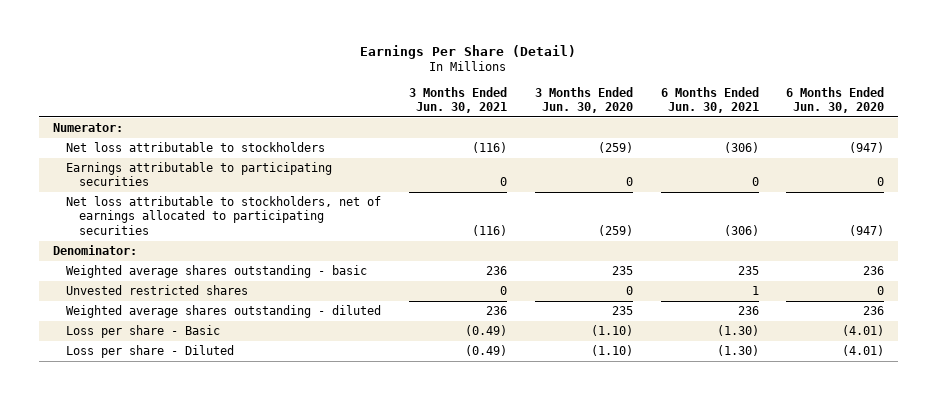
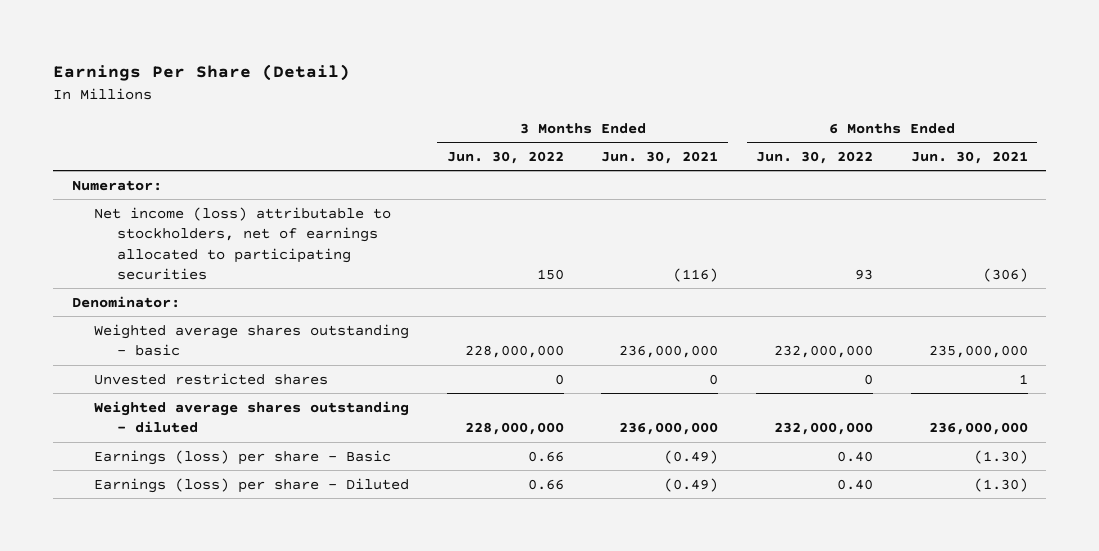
- | 3 Months Ended Jun. 30, 2021 | 3 Months Ended Jun. 30, 2020 | 6 Months Ended Jun. 30, 2021 | 6 Months Ended Jun. 30, 2020
+ | 3 Months Ended Jun. 30, 2022 | 3 Months Ended Jun. 30, 2021 | 6 Months Ended Jun. 30, 2022 | 6 Months Ended Jun. 30, 2021
- Net loss attributable to stockholders | (116) | (259) | (306) | (947)
- Earnings attributable to participating securities | 0 | 0 | 0 | 0
- Net loss attributable to stockholders, net of earnings allocated to participating securities | (116) | (259) | (306) | (947)
+ Net income (loss) attributable to stockholders, net of earnings allocated to participating securities | 150 | (116) | 93 | (306)
- Weighted average shares outstanding - basic | 236 | 235 | 235 | 236
+ Weighted average shares outstanding - basic | 228,000,000 | 236,000,000 | 232,000,000 | 235,000,000
- Weighted average shares outstanding - diluted | 236 | 235 | 236 | 236
- Loss per share - Basic | (0.49) | (1.10) | (1.30) | (4.01)
- Loss per share - Diluted | (0.49) | (1.10) | (1.30) | (4.01)
+ Weighted average shares outstanding - diluted | 228,000,000 | 236,000,000 | 232,000,000 | 236,000,000
+ Earnings (loss) per share - Basic | 0.66 | (0.49) | 0.40 | (1.30)
+ Earnings (loss) per share - Diluted | 0.66 | (0.49) | 0.40 | (1.30)

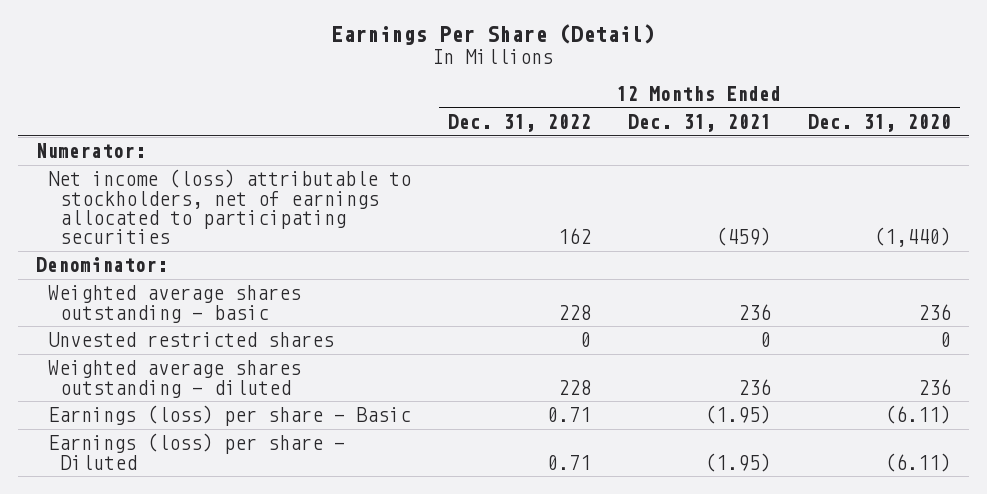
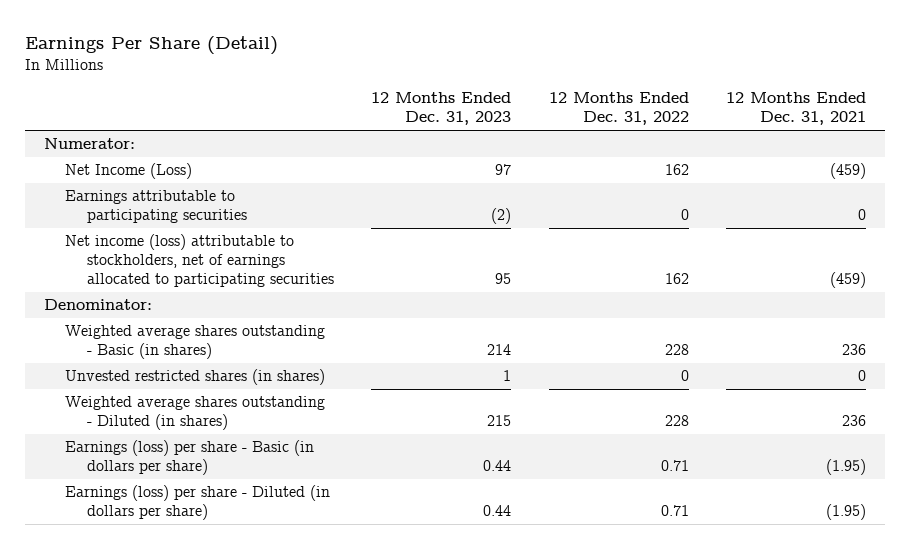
- | 12 Months Ended Dec. 31, 2022 | 12 Months Ended Dec. 31, 2021 | 12 Months Ended Dec. 31, 2020
+ | 12 Months Ended Dec. 31, 2023 | 12 Months Ended Dec. 31, 2022 | 12 Months Ended Dec. 31, 2021
+ Net Income (Loss) | 97 | 162 | (459)
+ Earnings attributable to participating securities | (2) | 0 | 0
- Weighted average shares outstanding - basic | 228 | 236 | 236
- Unvested restricted shares | 0 | 0 | 0
- Weighted average shares outstanding - diluted | 228 | 236 | 236
- Earnings (loss) per share - Basic | 0.71 | (1.95) | (6.11)
- Earnings (loss) per share - Diluted | 0.71 | (1.95) | (6.11)
+ Weighted average shares outstanding - Basic (in shares) | 214 | 228 | 236
+ Unvested restricted shares (in shares) | 1 | 0 | 0
+ Weighted average shares outstanding - Diluted (in shares) | 215 | 228 | 236
+ Earnings (loss) per share - Basic (in dollars per share) | 0.44 | 0.71 | (1.95)
+ Earnings (loss) per share - Diluted (in dollars per share) | 0.44 | 0.71 | (1.95)

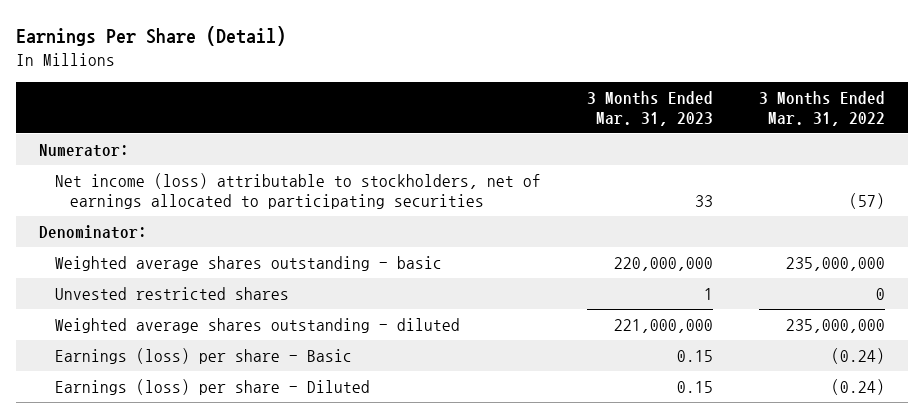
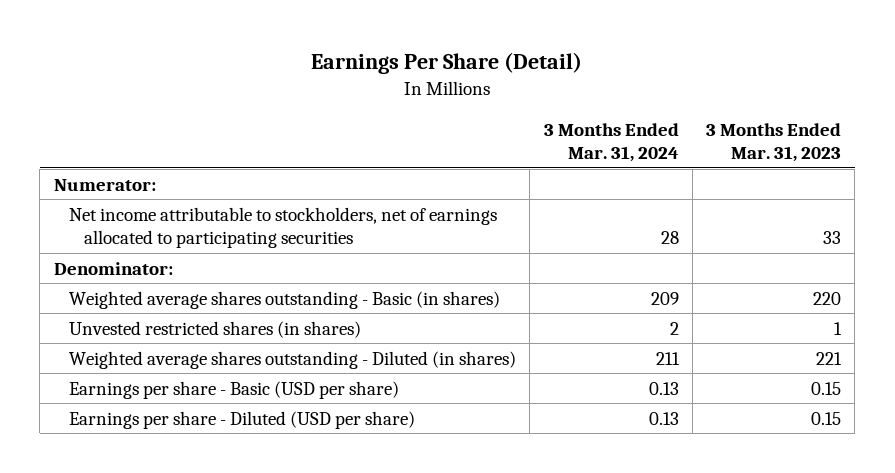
- | 3 Months Ended Mar. 31, 2023 | 3 Months Ended Mar. 31, 2022
+ | 3 Months Ended Mar. 31, 2024 | 3 Months Ended Mar. 31, 2023
- Net income (loss) attributable to stockholders, net of earnings allocated to participating securities | 33 | (57)
+ Net income attributable to stockholders, net of earnings allocated to participating securities | 28 | 33
- Weighted average shares outstanding - basic | 220,000,000 | 235,000,000
- Unvested restricted shares | 1 | 0
- Weighted average shares outstanding - diluted | 221,000,000 | 235,000,000
- Earnings (loss) per share - Basic | 0.15 | (0.24)
- Earnings (loss) per share - Diluted | 0.15 | (0.24)
+ Weighted average shares outstanding - Basic (in shares) | 209 | 220
+ Unvested restricted shares (in shares) | 2 | 1
+ Weighted average shares outstanding - Diluted (in shares) | 211 | 221
+ Earnings per share - Basic (USD per share) | 0.13 | 0.15
+ Earnings per share - Diluted (USD per share) | 0.13 | 0.15

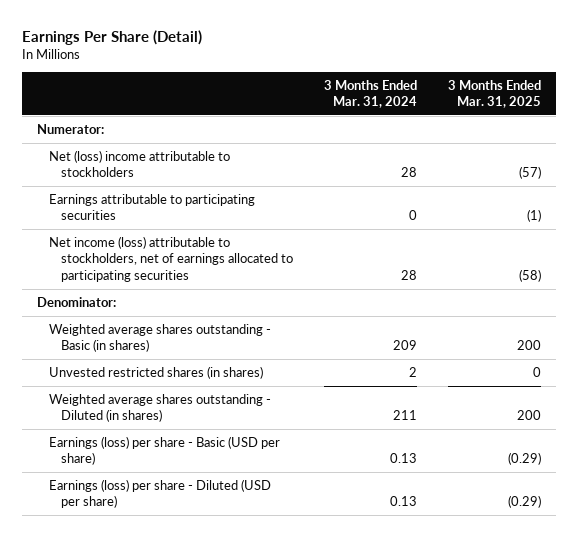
- | 3 Months Ended Mar. 31, 2024 | 3 Months Ended Mar. 31, 2023
+ | 3 Months Ended Mar. 31, 2024 | 3 Months Ended Mar. 31, 2025
- Net income attributable to stockholders, net of earnings allocated to participating securities | 28 | 33
+ Net (loss) income attributable to stockholders | 28 | (57)
+ Earnings attributable to participating securities | 0 | (1)
+ Net income (loss) attributable to stockholders, net of earnings allocated to participating securities | 28 | (58)
- Earnings per share - Basic (USD per share) | 0.13 | 0.15
- Earnings per share - Diluted (USD per share) | 0.13 | 0.15
+ Earnings (loss) per share - Basic (USD per share) | 0.13 | (0.29)
+ Earnings (loss) per share - Diluted (USD per share) | 0.13 | (0.29)

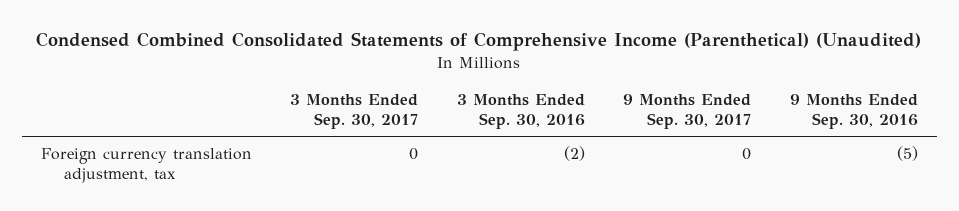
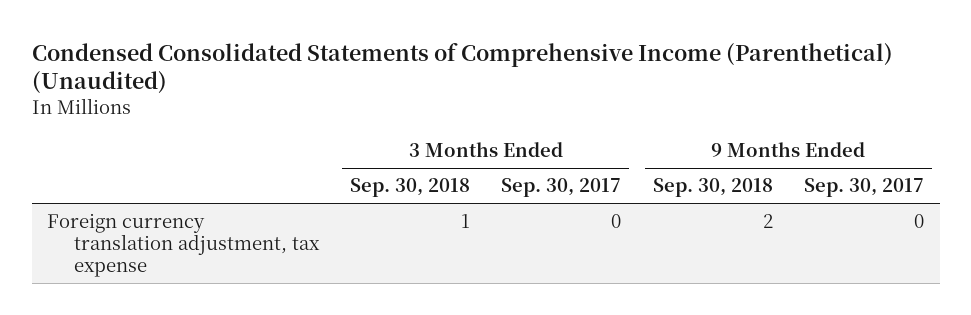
- Condensed Combined Consolidated Statements of Comprehensive Income (Parenthetical) (Unaudited)
+ Condensed Consolidated Statements of Comprehensive Income (Parenthetical) (Unaudited)
- | 3 Months Ended Sep. 30, 2017 | 3 Months Ended Sep. 30, 2016 | 9 Months Ended Sep. 30, 2017 | 9 Months Ended Sep. 30, 2016
+ | 3 Months Ended Sep. 30, 2018 | 3 Months Ended Sep. 30, 2017 | 9 Months Ended Sep. 30, 2018 | 9 Months Ended Sep. 30, 2017
- Foreign currency translation adjustment, tax | 0 | (2) | 0 | (5)
+ Foreign currency translation adjustment, tax expense | 1 | 0 | 2 | 0

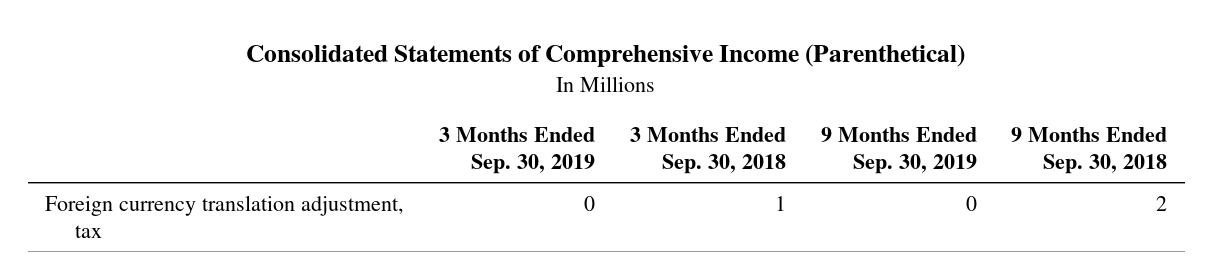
- Condensed Consolidated Statements of Comprehensive Income (Parenthetical) (Unaudited)
+ Consolidated Statements of Comprehensive Income (Parenthetical)
- | 3 Months Ended Sep. 30, 2018 | 3 Months Ended Sep. 30, 2017 | 9 Months Ended Sep. 30, 2018 | 9 Months Ended Sep. 30, 2017
+ | 3 Months Ended Sep. 30, 2019 | 3 Months Ended Sep. 30, 2018 | 9 Months Ended Sep. 30, 2019 | 9 Months Ended Sep. 30, 2018
- Foreign currency translation adjustment, tax expense | 1 | 0 | 2 | 0
+ Foreign currency translation adjustment, tax | 0 | 1 | 0 | 2

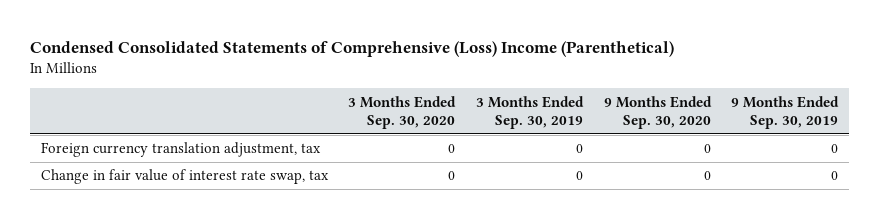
- Consolidated Statements of Comprehensive Income (Parenthetical)
+ Condensed Consolidated Statements of Comprehensive (Loss) Income (Parenthetical)
- | 3 Months Ended Sep. 30, 2019 | 3 Months Ended Sep. 30, 2018 | 9 Months Ended Sep. 30, 2019 | 9 Months Ended Sep. 30, 2018
+ | 3 Months Ended Sep. 30, 2020 | 3 Months Ended Sep. 30, 2019 | 9 Months Ended Sep. 30, 2020 | 9 Months Ended Sep. 30, 2019
+ Change in fair value of interest rate swap, tax | 0 | 0 | 0 | 0

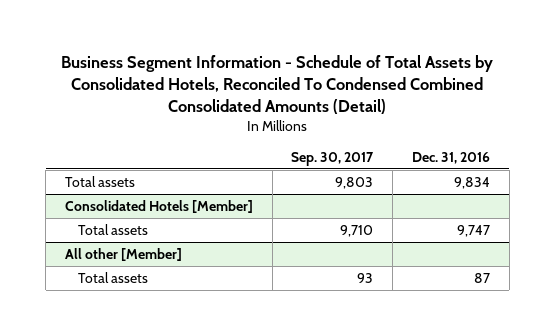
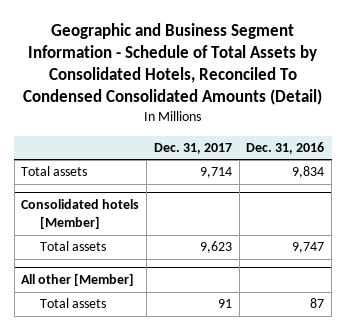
- Business Segment Information - Schedule of Total Assets by Consolidated Hotels, Reconciled To Condensed Combined Consolidated Amounts (Detail)
+ Geographic and Business Segment Information - Schedule of Total Assets by Consolidated Hotels, Reconciled To Condensed Consolidated Amounts (Detail)
- | Sep. 30, 2017 | Dec. 31, 2016
+ | Dec. 31, 2017 | Dec. 31, 2016
- Consolidated Hotels [Member]
+ Consolidated hotels [Member]

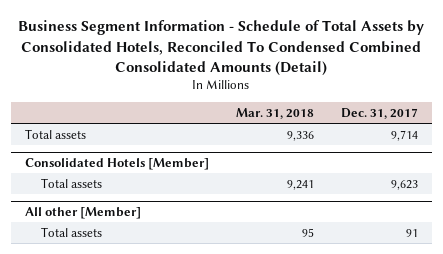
- Geographic and Business Segment Information - Schedule of Total Assets by Consolidated Hotels, Reconciled To Condensed Consolidated Amounts (Detail)
+ Business Segment Information - Schedule of Total Assets by Consolidated Hotels, Reconciled To Condensed Combined Consolidated Amounts (Detail)
- | Dec. 31, 2017 | Dec. 31, 2016
+ | Mar. 31, 2018 | Dec. 31, 2017
- Consolidated hotels [Member]
+ Consolidated Hotels [Member]

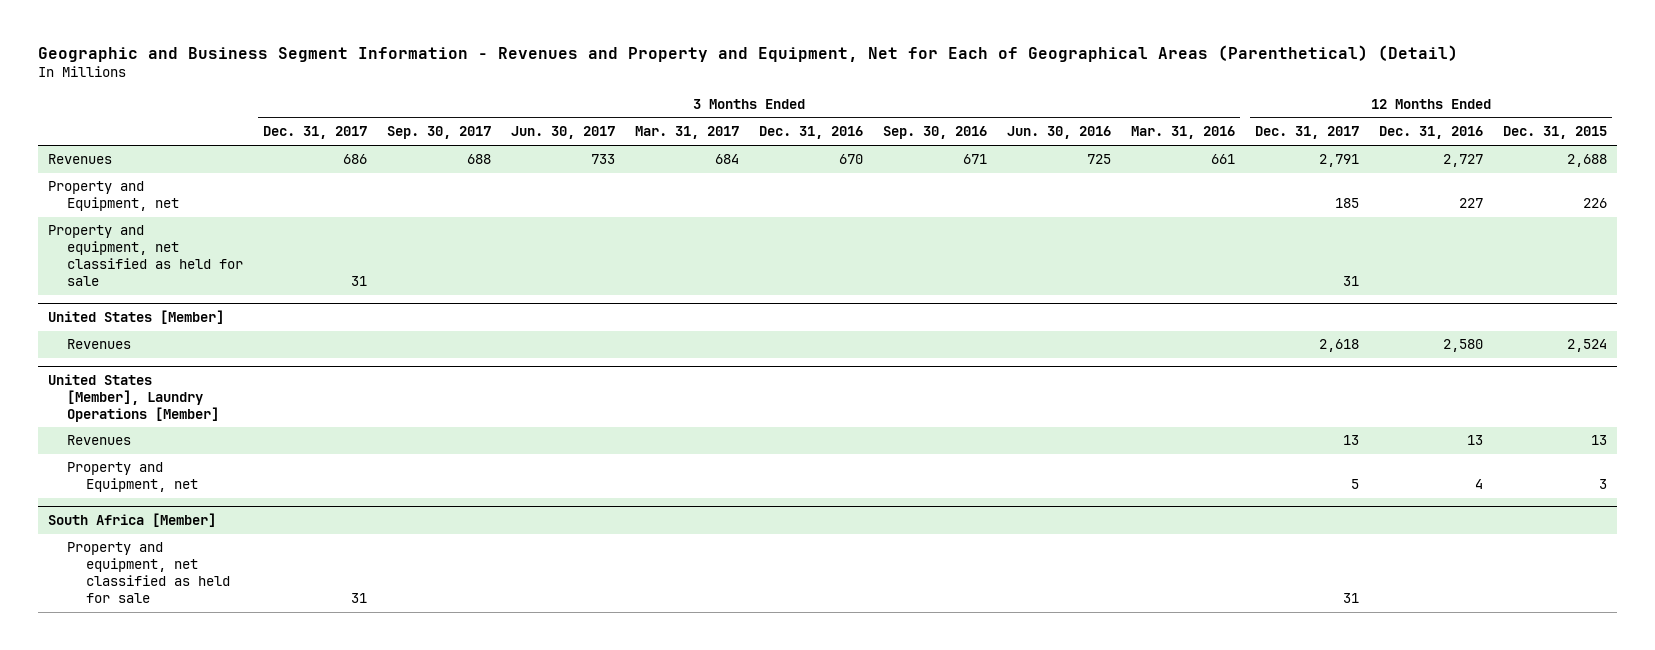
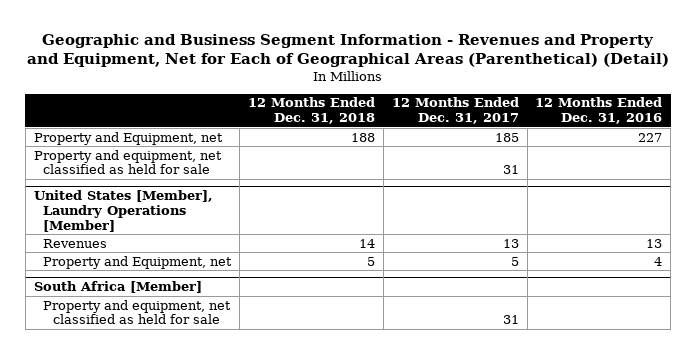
- | 3 Months Ended Dec. 31, 2017 | 3 Months Ended Sep. 30, 2017 | 3 Months Ended Jun. 30, 2017 | 3 Months Ended Mar. 31, 2017 | 3 Months Ended Dec. 31, 2016 | 3 Months Ended Sep. 30, 2016 | 3 Months Ended Jun. 30, 2016 | 3 Months Ended Mar. 31, 2016 | 12 Months Ended Dec. 31, 2017 | 12 Months Ended Dec. 31, 2016 | 12 Months Ended Dec. 31, 2015
+ | 12 Months Ended Dec. 31, 2018 | 12 Months Ended Dec. 31, 2017 | 12 Months Ended Dec. 31, 2016
- Revenues | 686 | 688 | 733 | 684 | 670 | 671 | 725 | 661 | 2,791 | 2,727 | 2,688
- United States [Member]
- Revenues | | | | | | | | | 2,618 | 2,580 | 2,524

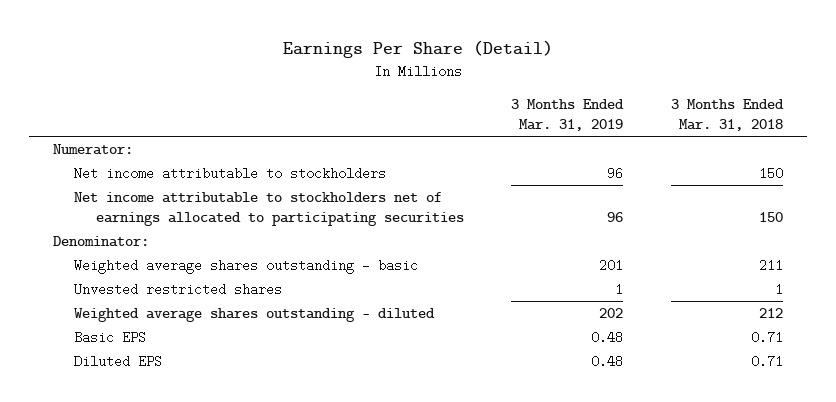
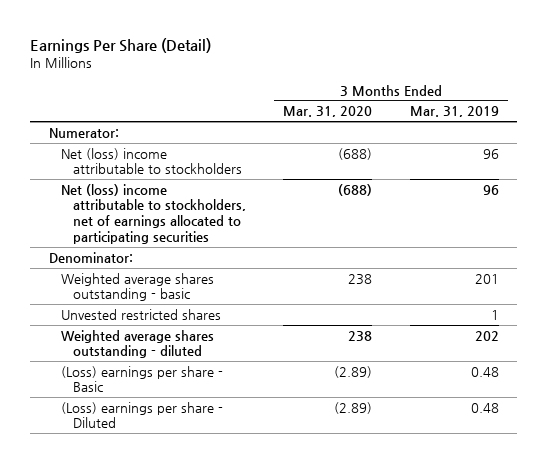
- | 3 Months Ended Mar. 31, 2019 | 3 Months Ended Mar. 31, 2018
+ | 3 Months Ended Mar. 31, 2020 | 3 Months Ended Mar. 31, 2019
- Net income attributable to stockholders | 96 | 150
- Net income attributable to stockholders net of earnings allocated to participating securities | 96 | 150
+ Net (loss) income attributable to stockholders | (688) | 96
+ Net (loss) income attributable to stockholders, net of earnings allocated to participating securities | (688) | 96
- Basic EPS | 0.48 | 0.71
- Diluted EPS | 0.48 | 0.71
+ (Loss) earnings per share - Basic | (2.89) | 0.48
+ (Loss) earnings per share - Diluted | (2.89) | 0.48

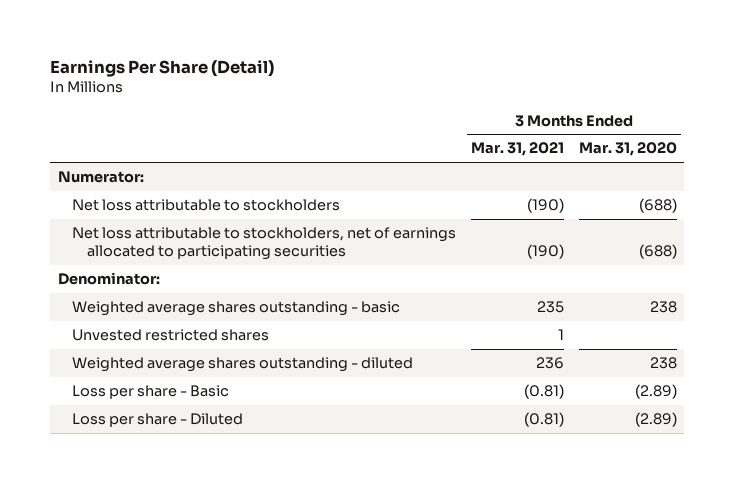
- | 3 Months Ended Mar. 31, 2020 | 3 Months Ended Mar. 31, 2019
+ | 3 Months Ended Mar. 31, 2021 | 3 Months Ended Mar. 31, 2020
- Net (loss) income attributable to stockholders | (688) | 96
- Net (loss) income attributable to stockholders, net of earnings allocated to participating securities | (688) | 96
+ Net loss attributable to stockholders | (190) | (688)
+ Net loss attributable to stockholders, net of earnings allocated to participating securities | (190) | (688)
- (Loss) earnings per share - Basic | (2.89) | 0.48
- (Loss) earnings per share - Diluted | (2.89) | 0.48
+ Loss per share - Basic | (0.81) | (2.89)
+ Loss per share - Diluted | (0.81) | (2.89)

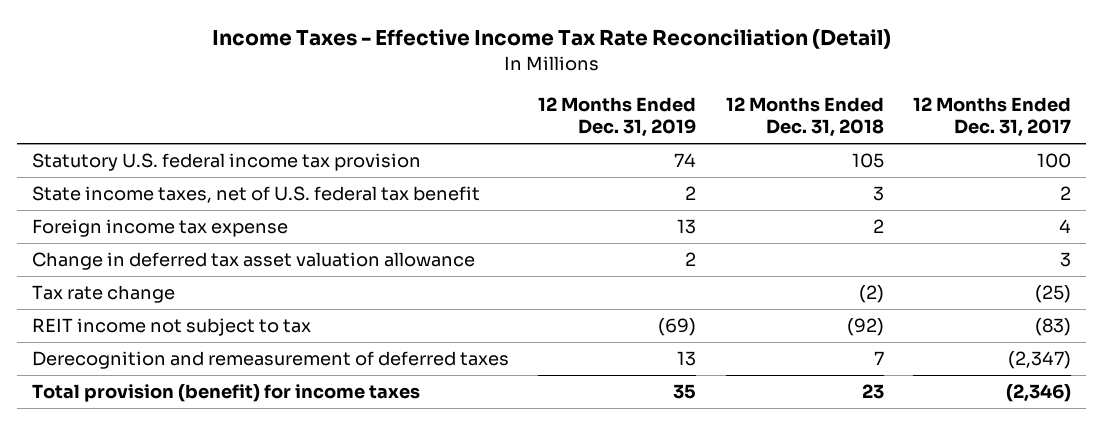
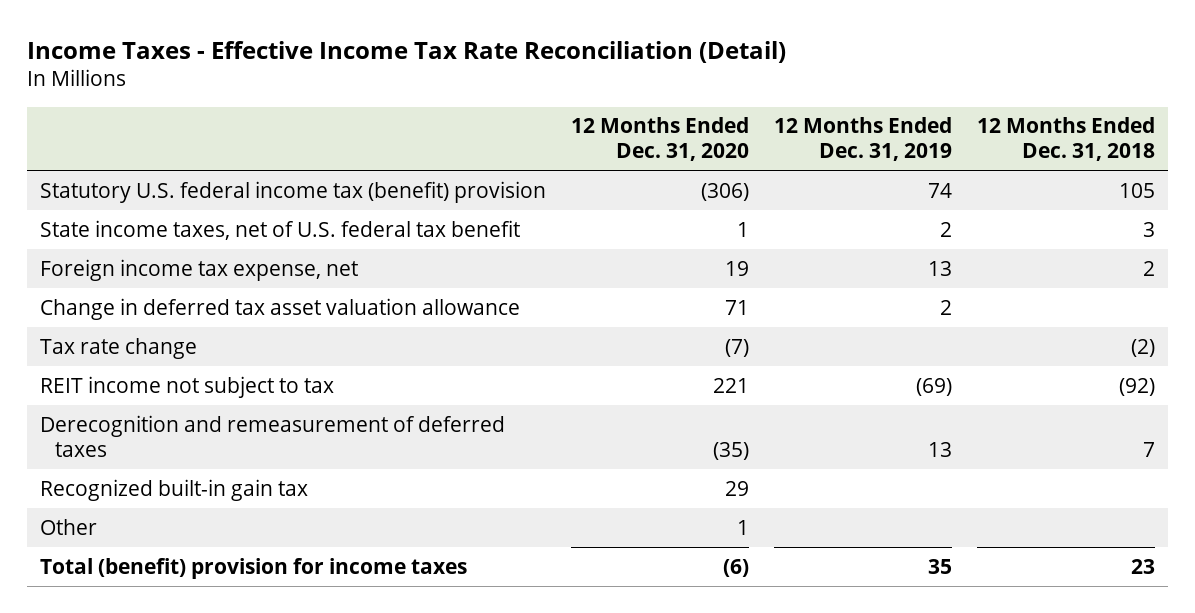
- | 12 Months Ended Dec. 31, 2019 | 12 Months Ended Dec. 31, 2018 | 12 Months Ended Dec. 31, 2017
+ | 12 Months Ended Dec. 31, 2020 | 12 Months Ended Dec. 31, 2019 | 12 Months Ended Dec. 31, 2018
- Statutory U.S. federal income tax provision | 74 | 105 | 100
+ Statutory U.S. federal income tax (benefit) provision | (306) | 74 | 105
- Foreign income tax expense | 13 | 2 | 4
+ Foreign income tax expense, net | 19 | 13 | 2
- Total provision (benefit) for income taxes | 35 | 23 | (2,346)
+ Recognized built-in gain tax | 29 | |
+ Other | 1 | |
+ Total (benefit) provision for income taxes | (6) | 35 | 23

